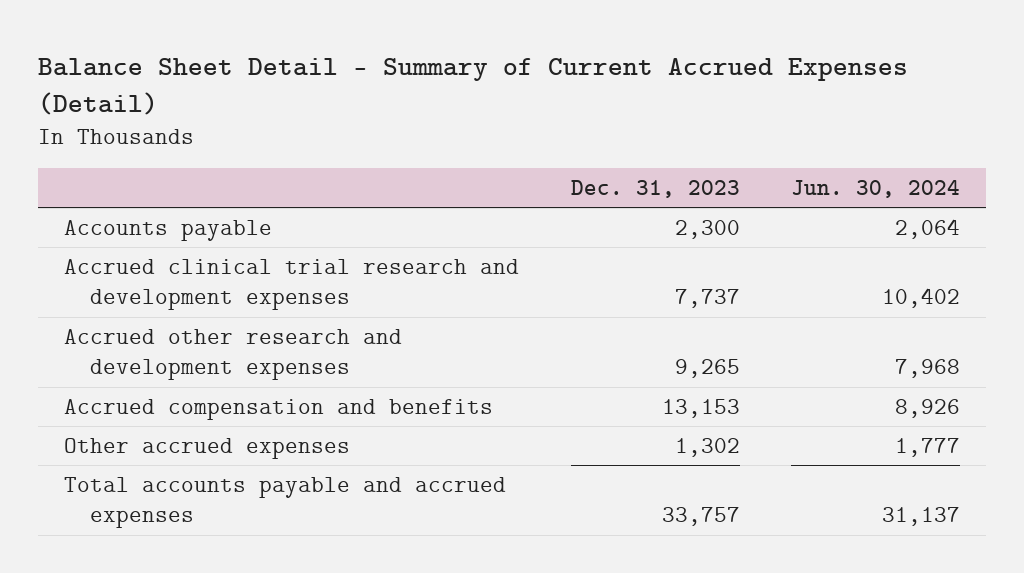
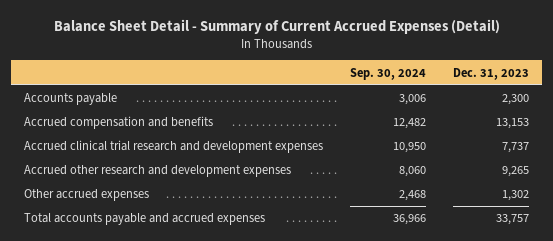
- | Dec. 31, 2023 | Jun. 30, 2024
+ | Sep. 30, 2024 | Dec. 31, 2023
moved up: Accrued compensation and benefits | 12,482 | 13,153

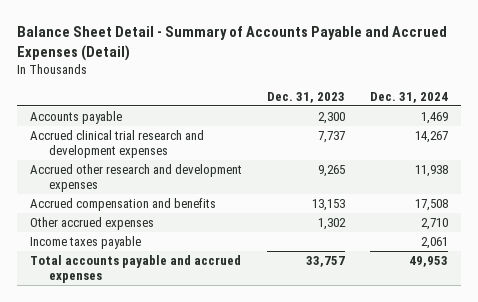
- Balance Sheet Detail - Summary of Current Accrued Expenses (Detail)
+ Balance Sheet Detail - Summary of Accounts Payable and Accrued Expenses (Detail)
- | Sep. 30, 2024 | Dec. 31, 2023
+ | Dec. 31, 2023 | Dec. 31, 2024
moved down: Accrued compensation and benefits | 13,153 | 17,508
+ Income taxes payable | | 2,061

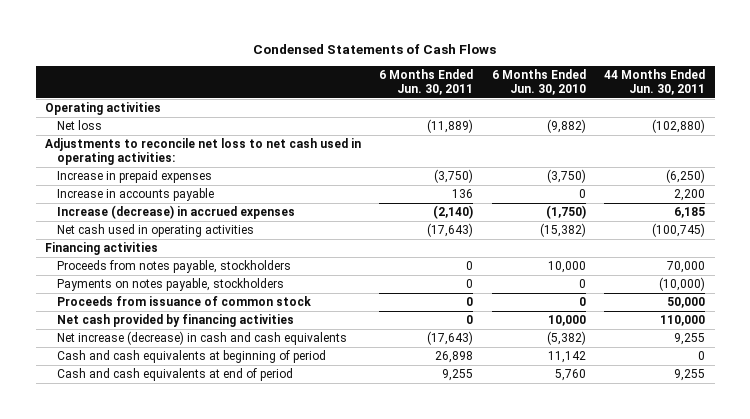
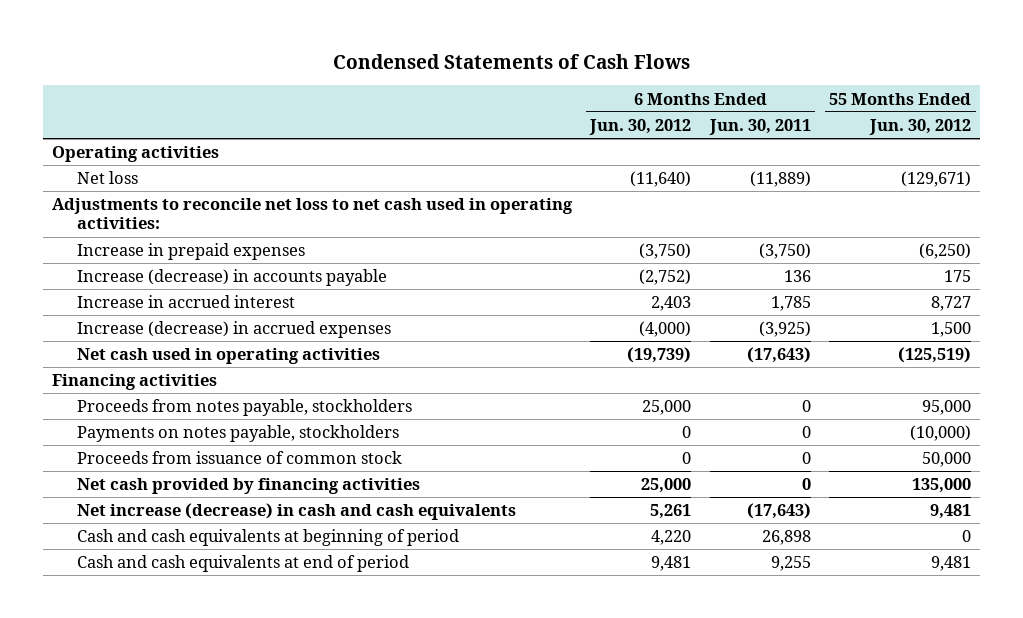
- | 6 Months Ended Jun. 30, 2011 | 6 Months Ended Jun. 30, 2010 | 44 Months Ended Jun. 30, 2011
+ | 6 Months Ended Jun. 30, 2012 | 6 Months Ended Jun. 30, 2011 | 55 Months Ended Jun. 30, 2012
- Increase in accounts payable | 136 | 0 | 2,200
- Increase (decrease) in accrued expenses | (2,140) | (1,750) | 6,185
+ Increase (decrease) in accounts payable | (2,752) | 136 | 175
+ Increase in accrued interest | 2,403 | 1,785 | 8,727
+ Increase (decrease) in accrued expenses | (4,000) | (3,925) | 1,500

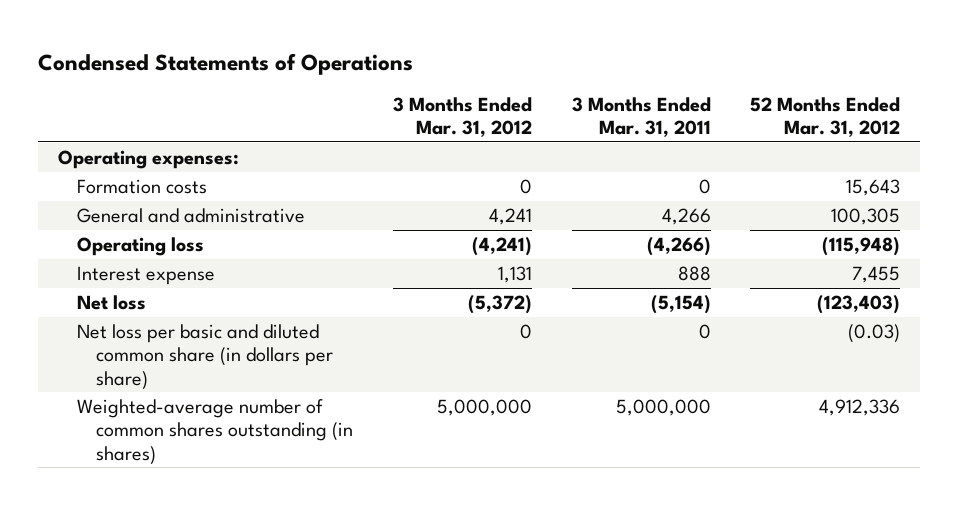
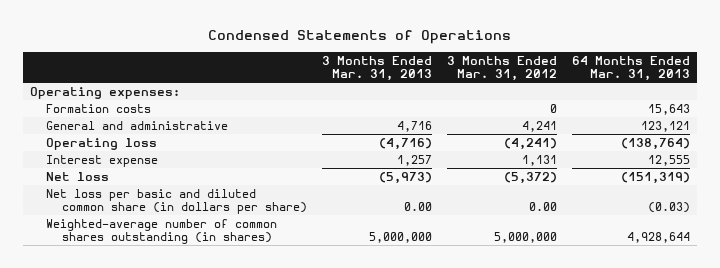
- | 3 Months Ended Mar. 31, 2012 | 3 Months Ended Mar. 31, 2011 | 52 Months Ended Mar. 31, 2012
+ | 3 Months Ended Mar. 31, 2013 | 3 Months Ended Mar. 31, 2012 | 64 Months Ended Mar. 31, 2013
- Net loss per basic and diluted common share (in dollars per share) | 0 | 0 | (0.03)
+ Net loss per basic and diluted common share (in dollars per share) | 0.00 | 0.00 | (0.03)

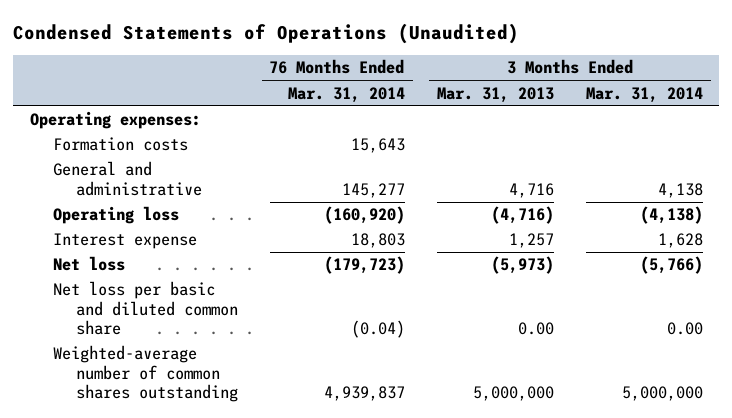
- Condensed Statements of Operations
+ Condensed Statements of Operations (Unaudited)
- | 3 Months Ended Mar. 31, 2013 | 3 Months Ended Mar. 31, 2012 | 64 Months Ended Mar. 31, 2013
+ | 76 Months Ended Mar. 31, 2014 | 3 Months Ended Mar. 31, 2013 | 3 Months Ended Mar. 31, 2014
- Net loss per basic and diluted common share (in dollars per share) | 0.00 | 0.00 | (0.03)
- Weighted-average number of common shares outstanding (in shares) | 5,000,000 | 5,000,000 | 4,928,644
+ Net loss per basic and diluted common share | (0.04) | 0.00 | 0.00
+ Weighted-average number of common shares outstanding | 4,939,837 | 5,000,000 | 5,000,000

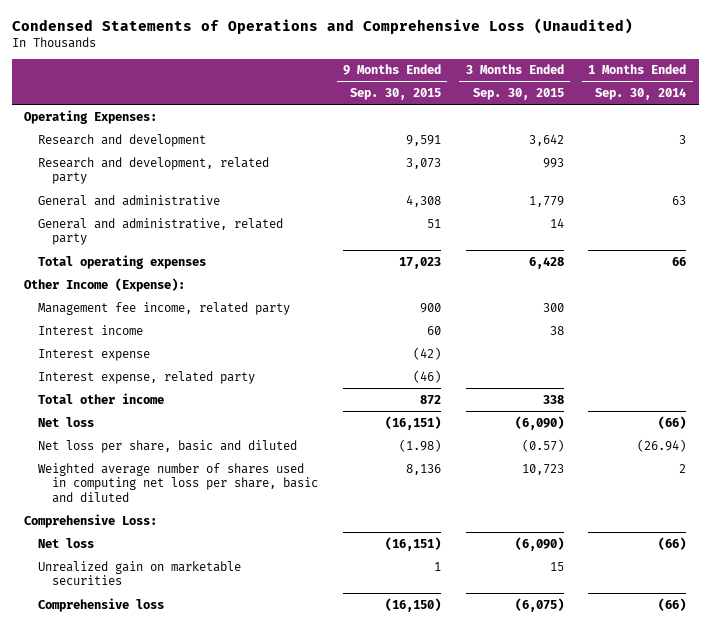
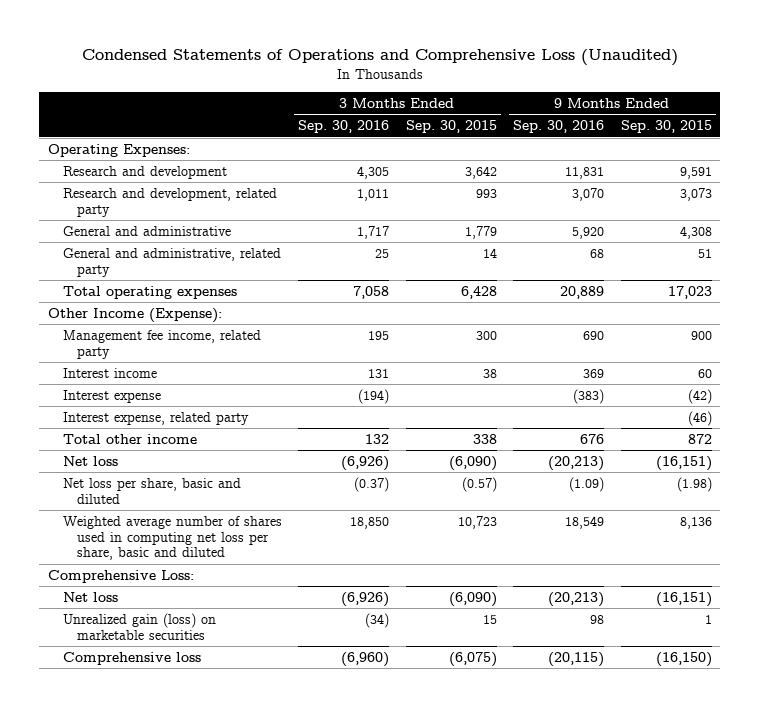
- | 9 Months Ended Sep. 30, 2015 | 3 Months Ended Sep. 30, 2015 | 1 Months Ended Sep. 30, 2014
+ | 3 Months Ended Sep. 30, 2016 | 3 Months Ended Sep. 30, 2015 | 9 Months Ended Sep. 30, 2016 | 9 Months Ended Sep. 30, 2015
- Unrealized gain on marketable securities | 1 | 15 |
+ Unrealized gain (loss) on marketable securities | (34) | 15 | 98 | 1

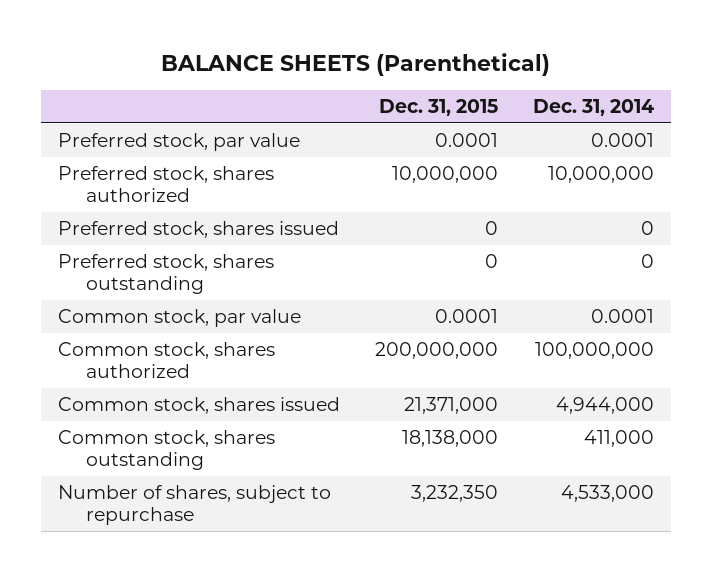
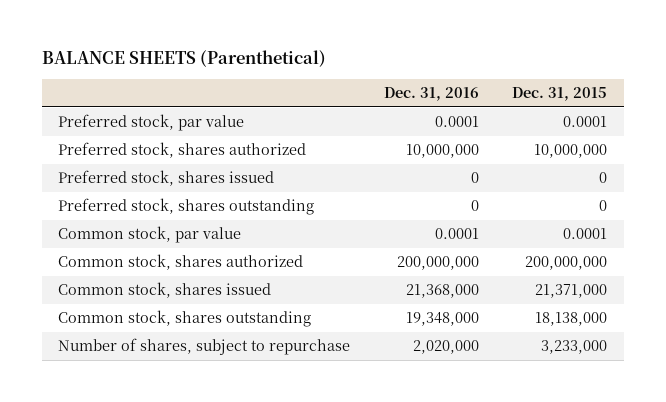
- | Dec. 31, 2015 | Dec. 31, 2014
+ | Dec. 31, 2016 | Dec. 31, 2015
- Number of shares, subject to repurchase | 3,232,350 | 4,533,000
+ Number of shares, subject to repurchase | 2,020,000 | 3,233,000

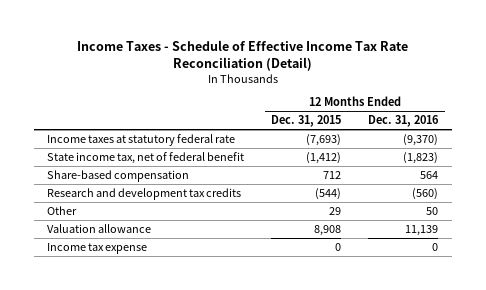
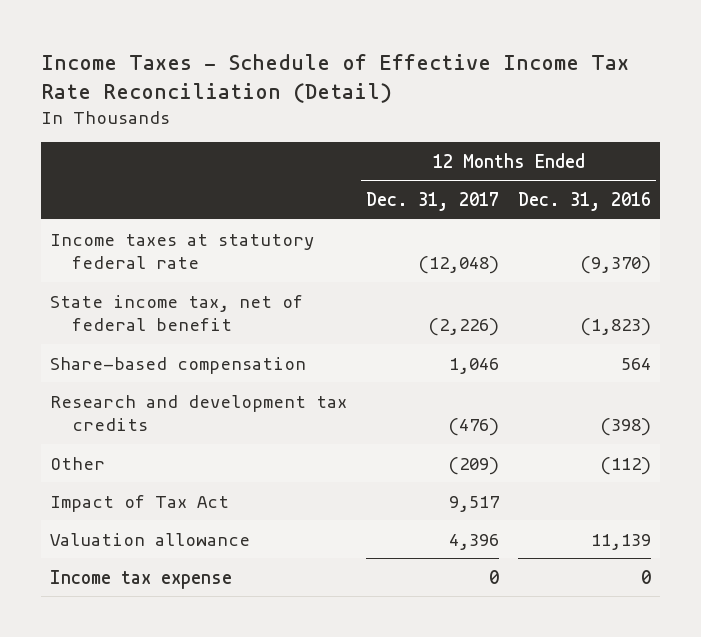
- | 12 Months Ended Dec. 31, 2015 | 12 Months Ended Dec. 31, 2016
+ | 12 Months Ended Dec. 31, 2017 | 12 Months Ended Dec. 31, 2016
- Research and development tax credits | (544) | (560)
- Other | 29 | 50
+ Research and development tax credits | (476) | (398)
+ Other | (209) | (112)
+ Impact of Tax Act | 9,517 |

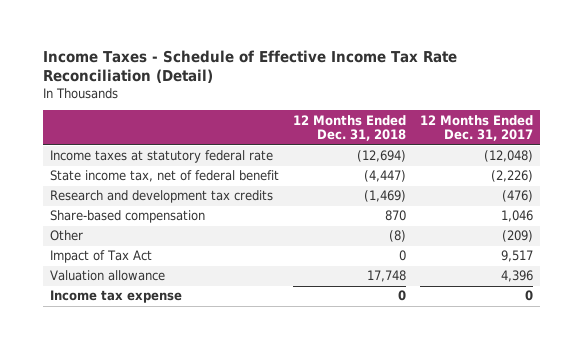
- | 12 Months Ended Dec. 31, 2017 | 12 Months Ended Dec. 31, 2016
+ | 12 Months Ended Dec. 31, 2018 | 12 Months Ended Dec. 31, 2017
moved down: Share-based compensation | 870 | 1,046

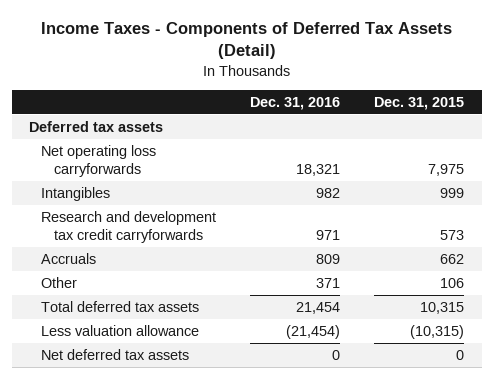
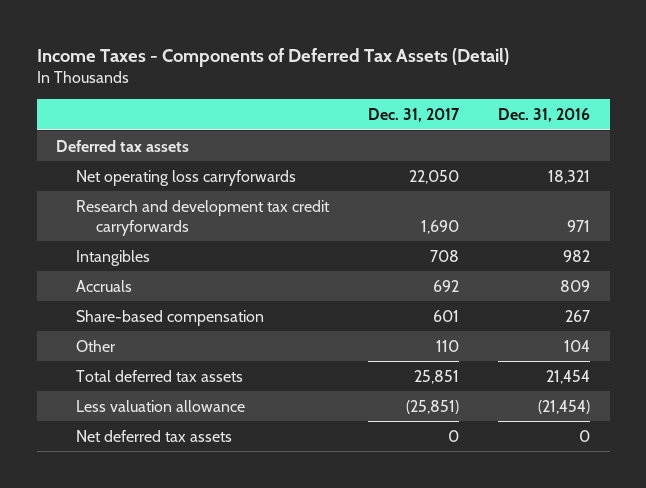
- | Dec. 31, 2016 | Dec. 31, 2015
+ | Dec. 31, 2017 | Dec. 31, 2016
moved down: Intangibles | 708 | 982
- Other | 371 | 106
+ Share-based compensation | 601 | 267
+ Other | 110 | 104

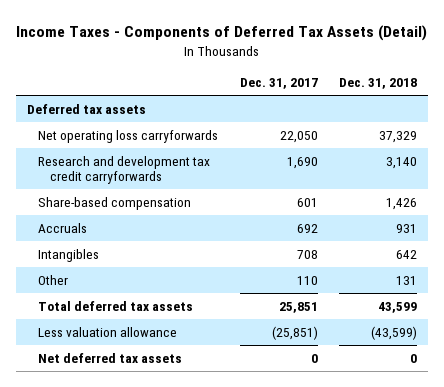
- | Dec. 31, 2017 | Dec. 31, 2016
+ | Dec. 31, 2017 | Dec. 31, 2018
moved down: Accruals | 692 | 931
moved down: Intangibles | 708 | 642

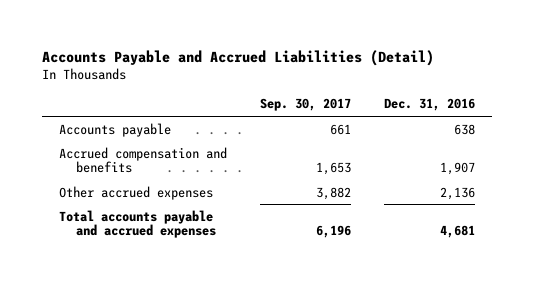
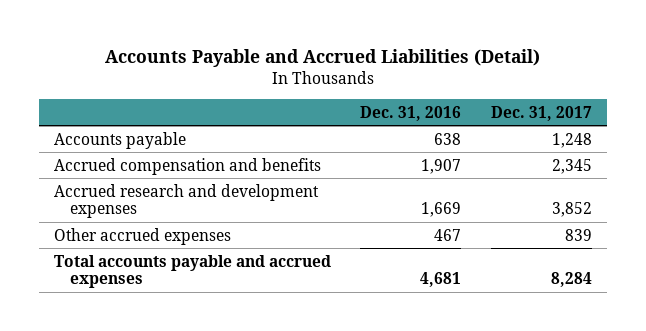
- | Sep. 30, 2017 | Dec. 31, 2016
+ | Dec. 31, 2016 | Dec. 31, 2017
- Other accrued expenses | 3,882 | 2,136
+ Accrued research and development expenses | 1,669 | 3,852
+ Other accrued expenses | 467 | 839

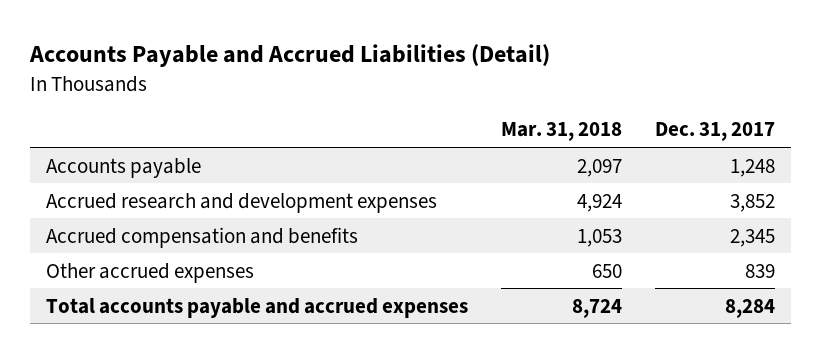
- | Dec. 31, 2016 | Dec. 31, 2017
+ | Mar. 31, 2018 | Dec. 31, 2017
moved down: Accrued compensation and benefits | 1,053 | 2,345

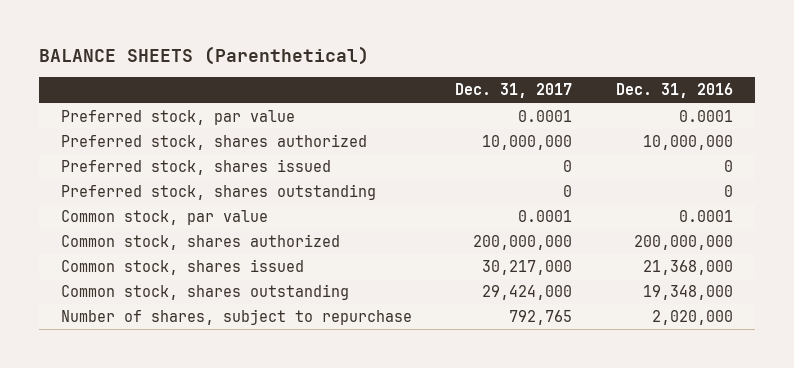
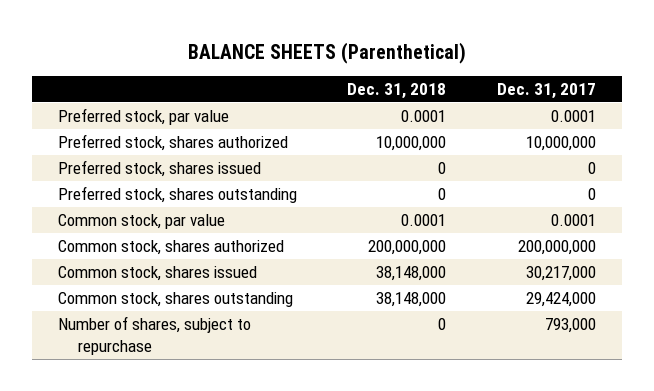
- | Dec. 31, 2017 | Dec. 31, 2016
+ | Dec. 31, 2018 | Dec. 31, 2017
- Number of shares, subject to repurchase | 792,765 | 2,020,000
+ Number of shares, subject to repurchase | 0 | 793,000

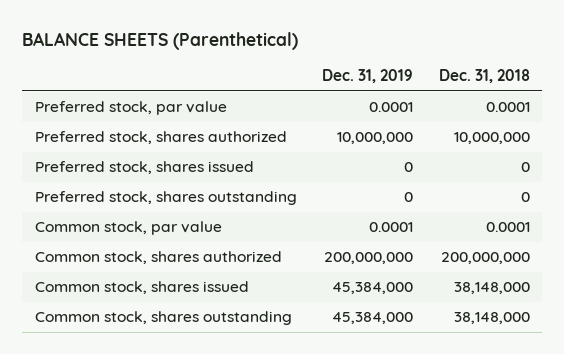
- | Dec. 31, 2018 | Dec. 31, 2017
+ | Dec. 31, 2019 | Dec. 31, 2018
- Number of shares, subject to repurchase | 0 | 793,000

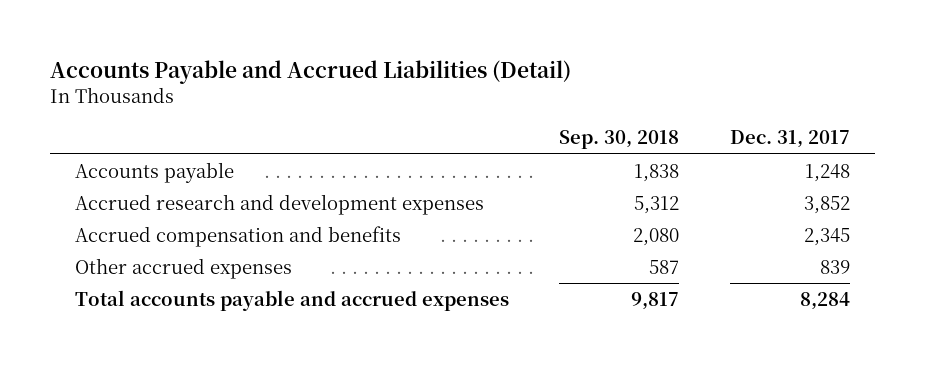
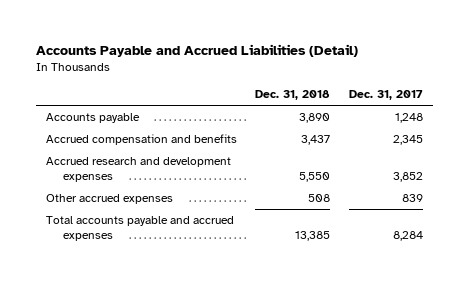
- | Sep. 30, 2018 | Dec. 31, 2017
+ | Dec. 31, 2018 | Dec. 31, 2017
moved down: Accrued research and development expenses | 5,550 | 3,852

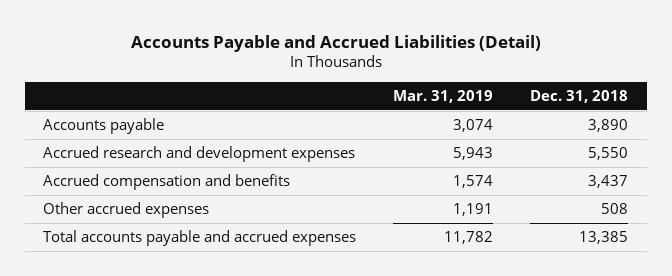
- | Dec. 31, 2018 | Dec. 31, 2017
+ | Mar. 31, 2019 | Dec. 31, 2018
moved down: Accrued compensation and benefits | 1,574 | 3,437

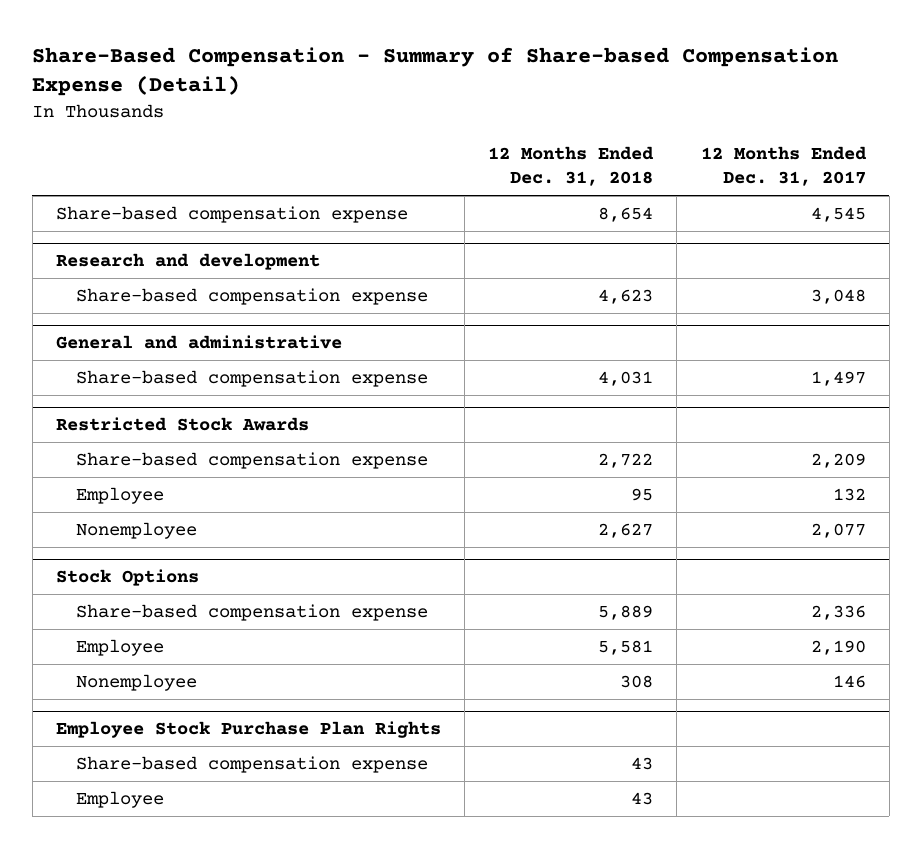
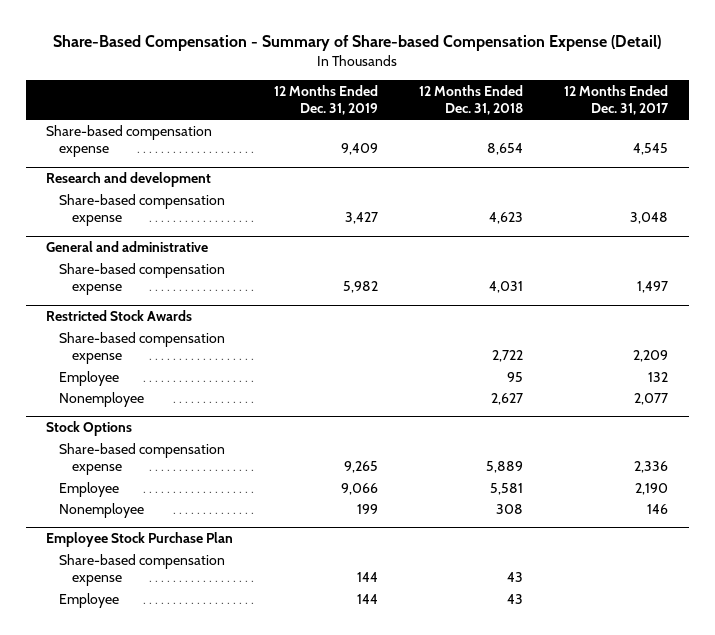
- | 12 Months Ended Dec. 31, 2018 | 12 Months Ended Dec. 31, 2017
+ | 12 Months Ended Dec. 31, 2019 | 12 Months Ended Dec. 31, 2018 | 12 Months Ended Dec. 31, 2017
- Employee Stock Purchase Plan Rights
+ Employee Stock Purchase Plan

